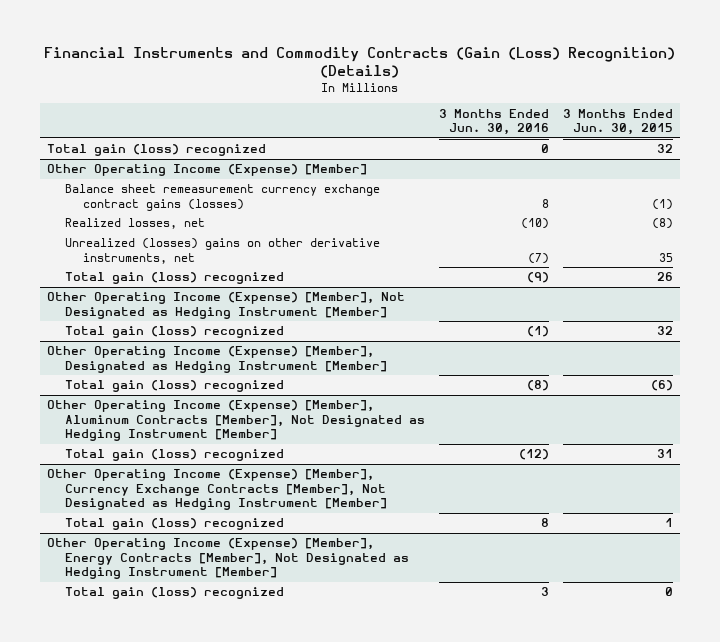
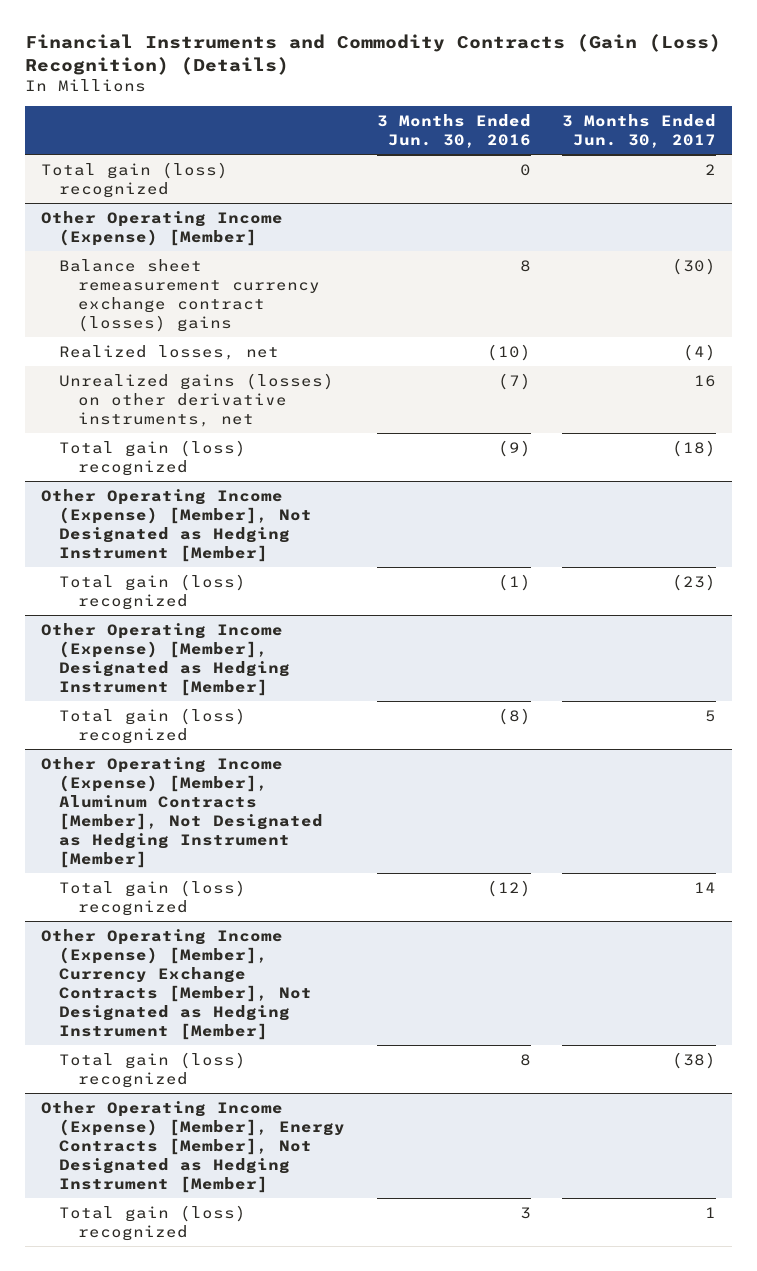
- | 3 Months Ended Jun. 30, 2016 | 3 Months Ended Jun. 30, 2015
+ | 3 Months Ended Jun. 30, 2016 | 3 Months Ended Jun. 30, 2017
@ Other Operating Income (Expense) [Member]
- Balance sheet remeasurement currency exchange contract gains (losses) | 8 | (1)
+ Balance sheet remeasurement currency exchange contract (losses) gains | 8 | (30)
- Unrealized (losses) gains on other derivative instruments, net | (7) | 35
+ Unrealized gains (losses) on other derivative instruments, net | (7) | 16

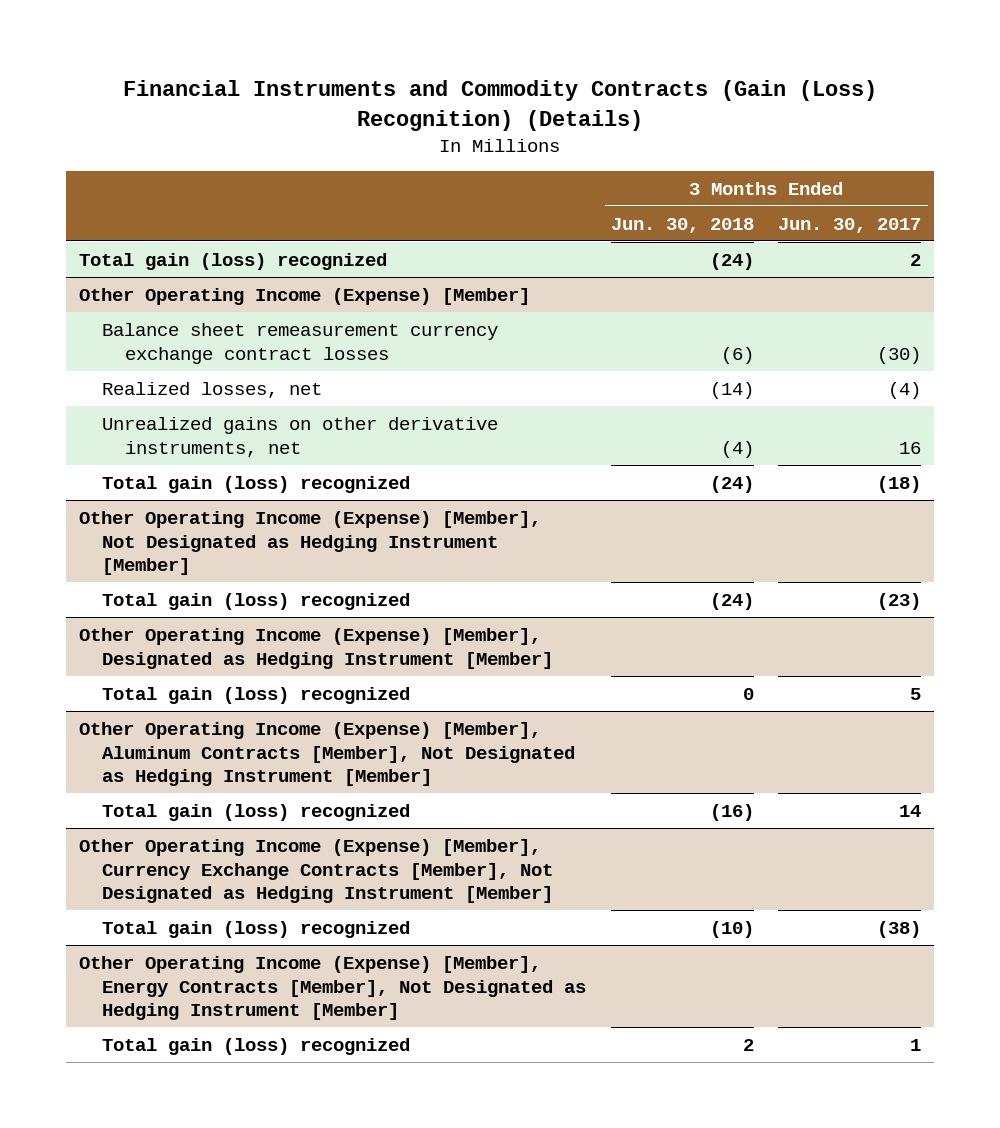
- | 3 Months Ended Jun. 30, 2016 | 3 Months Ended Jun. 30, 2017
+ | 3 Months Ended Jun. 30, 2018 | 3 Months Ended Jun. 30, 2017
@ Other Operating Income (Expense) [Member]
- Balance sheet remeasurement currency exchange contract (losses) gains | 8 | (30)
+ Balance sheet remeasurement currency exchange contract losses | (6) | (30)
- Unrealized gains (losses) on other derivative instruments, net | (7) | 16
+ Unrealized gains on other derivative instruments, net | (4) | 16

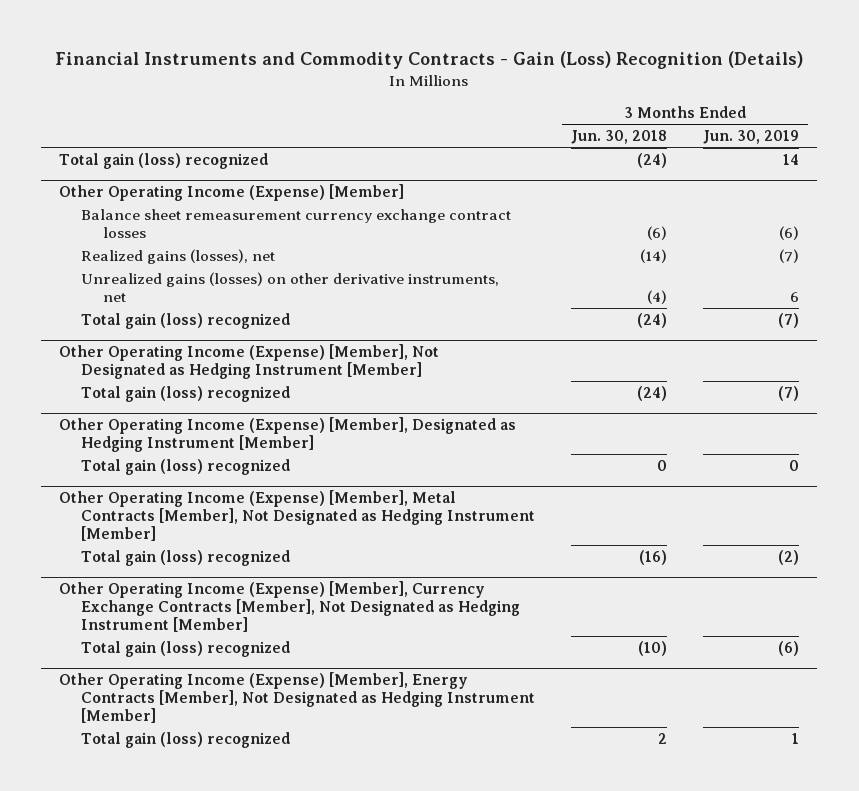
- Financial Instruments and Commodity Contracts (Gain (Loss) Recognition) (Details)
+ Financial Instruments and Commodity Contracts - Gain (Loss) Recognition (Details)
- | 3 Months Ended Jun. 30, 2018 | 3 Months Ended Jun. 30, 2017
+ | 3 Months Ended Jun. 30, 2018 | 3 Months Ended Jun. 30, 2019
@ Other Operating Income (Expense) [Member]
- Realized losses, net | (14) | (4)
- Unrealized gains on other derivative instruments, net | (4) | 16
+ Realized gains (losses), net | (14) | (7)
+ Unrealized gains (losses) on other derivative instruments, net | (4) | 6
- Other Operating Income (Expense) [Member], Aluminum Contracts [Member], Not Designated as Hedging Instrument [Member]
+ Other Operating Income (Expense) [Member], Metal Contracts [Member], Not Designated as Hedging Instrument [Member]

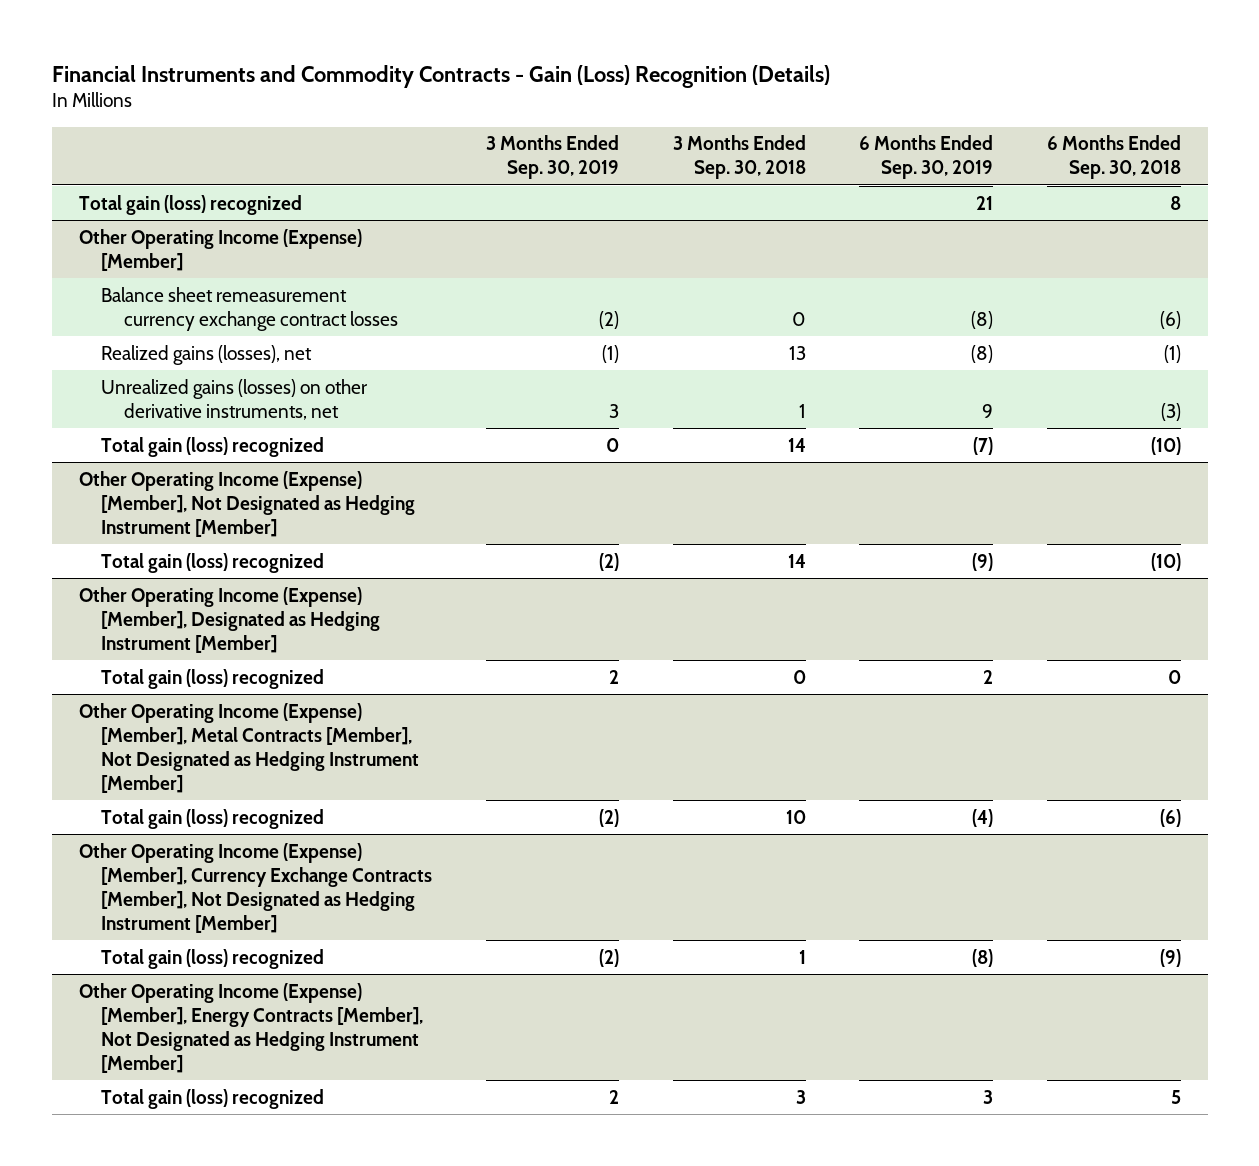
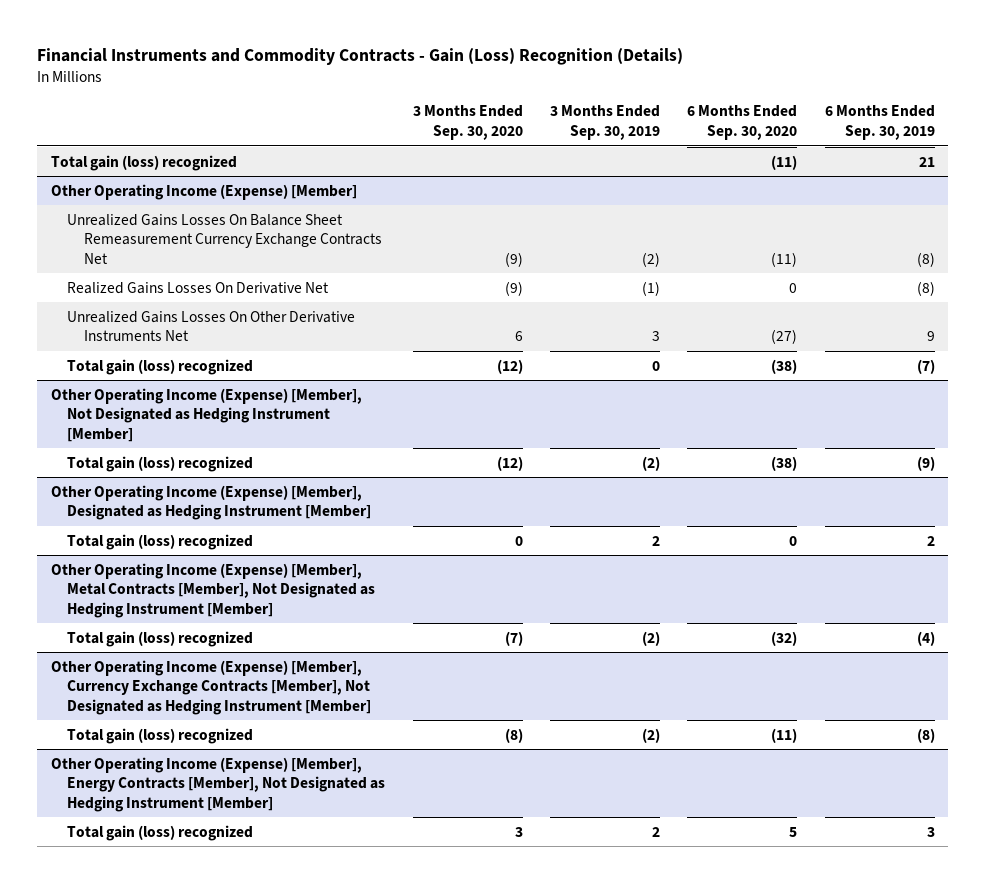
- | 3 Months Ended Sep. 30, 2019 | 3 Months Ended Sep. 30, 2018 | 6 Months Ended Sep. 30, 2019 | 6 Months Ended Sep. 30, 2018
+ | 3 Months Ended Sep. 30, 2020 | 3 Months Ended Sep. 30, 2019 | 6 Months Ended Sep. 30, 2020 | 6 Months Ended Sep. 30, 2019
@ Other Operating Income (Expense) [Member]
- Balance sheet remeasurement currency exchange contract losses | (2) | 0 | (8) | (6)
- Realized gains (losses), net | (1) | 13 | (8) | (1)
- Unrealized gains (losses) on other derivative instruments, net | 3 | 1 | 9 | (3)
+ Unrealized Gains Losses On Balance Sheet Remeasurement Currency Exchange Contracts Net | (9) | (2) | (11) | (8)
+ Realized Gains Losses On Derivative Net | (9) | (1) | 0 | (8)
+ Unrealized Gains Losses On Other Derivative Instruments Net | 6 | 3 | (27) | 9

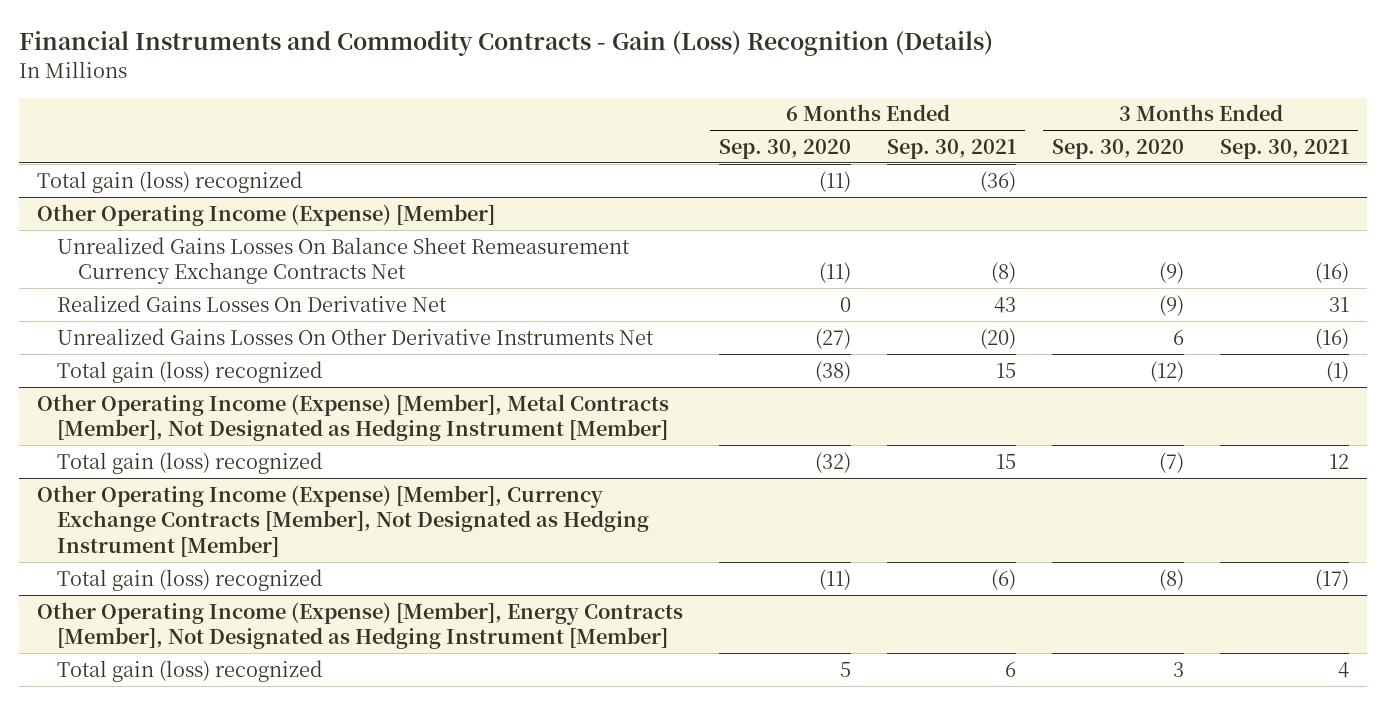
- | 3 Months Ended Sep. 30, 2020 | 3 Months Ended Sep. 30, 2019 | 6 Months Ended Sep. 30, 2020 | 6 Months Ended Sep. 30, 2019
+ | 6 Months Ended Sep. 30, 2020 | 6 Months Ended Sep. 30, 2021 | 3 Months Ended Sep. 30, 2020 | 3 Months Ended Sep. 30, 2021
- Other Operating Income (Expense) [Member], Not Designated as Hedging Instrument [Member]
- Total gain (loss) recognized | (12) | (2) | (38) | (9)
- Other Operating Income (Expense) [Member], Designated as Hedging Instrument [Member]
- Total gain (loss) recognized | 0 | 2 | 0 | 2

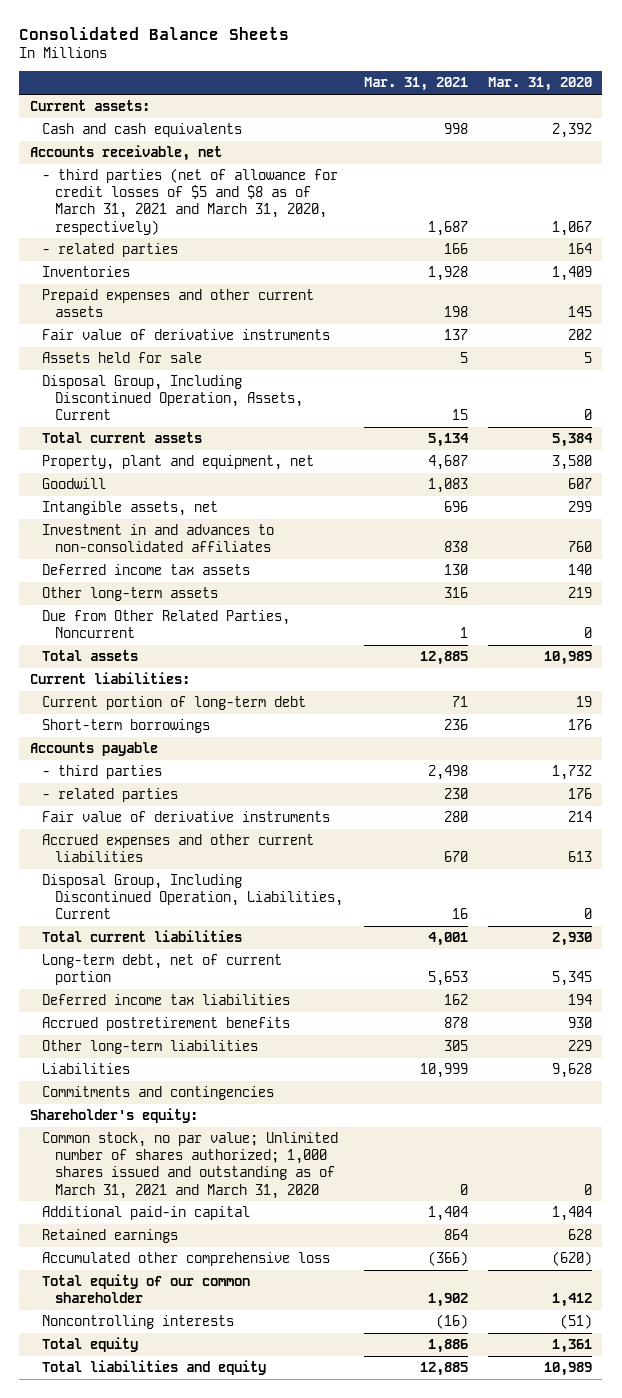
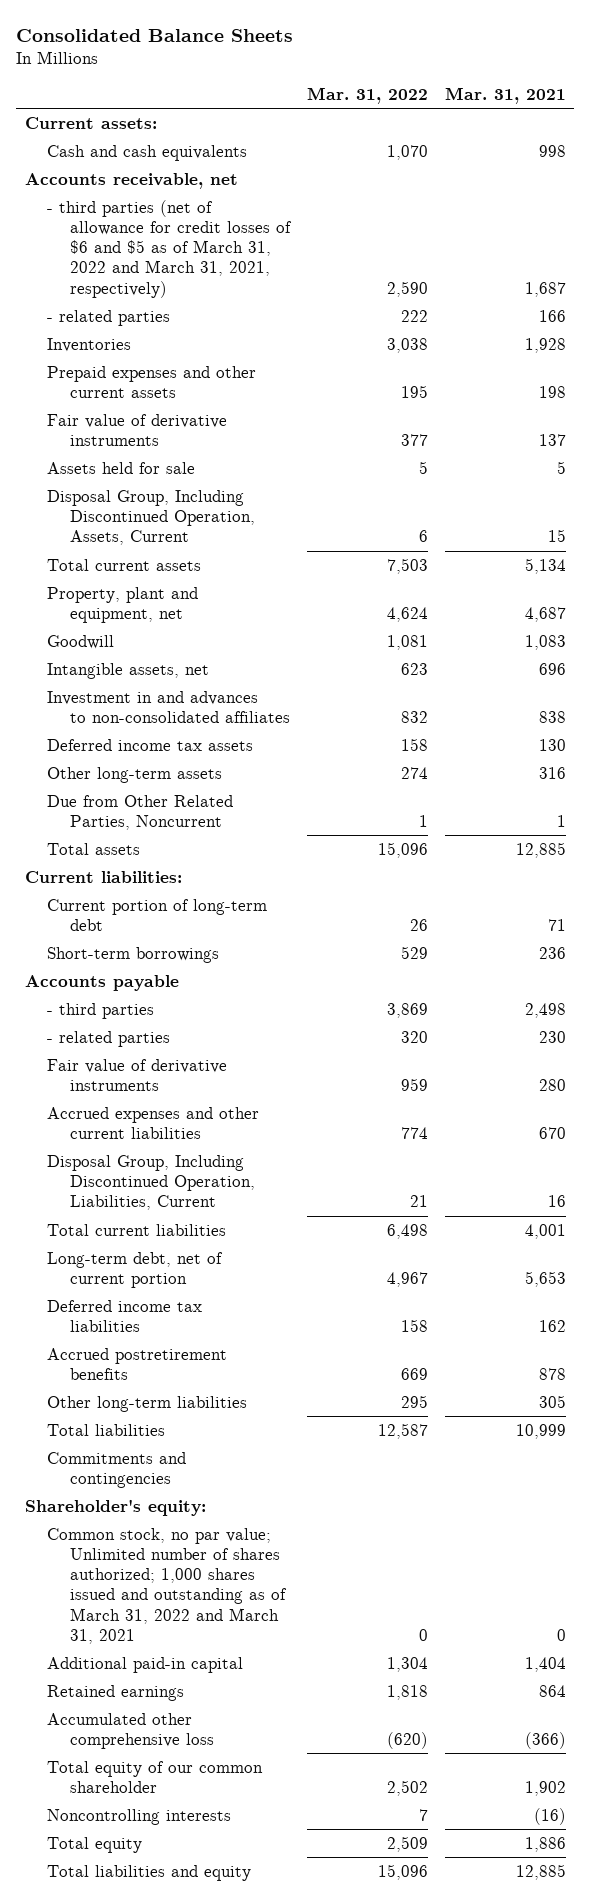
- | Mar. 31, 2021 | Mar. 31, 2020
+ | Mar. 31, 2022 | Mar. 31, 2021
- - third parties (net of allowance for credit losses of $5 and $8 as of March 31, 2021 and March 31, 2020, respectively) | 1,687 | 1,067
+ - third parties (net of allowance for credit losses of $6 and $5 as of March 31, 2022 and March 31, 2021, respectively) | 2,590 | 1,687
- Liabilities | 10,999 | 9,628
+ Total liabilities | 12,587 | 10,999
- Common stock, no par value; Unlimited number of shares authorized; 1,000 shares issued and outstanding as of March 31, 2021 and March 31, 2020 | 0 | 0
+ Common stock, no par value; Unlimited number of shares authorized; 1,000 shares issued and outstanding as of March 31, 2022 and March 31, 2021 | 0 | 0

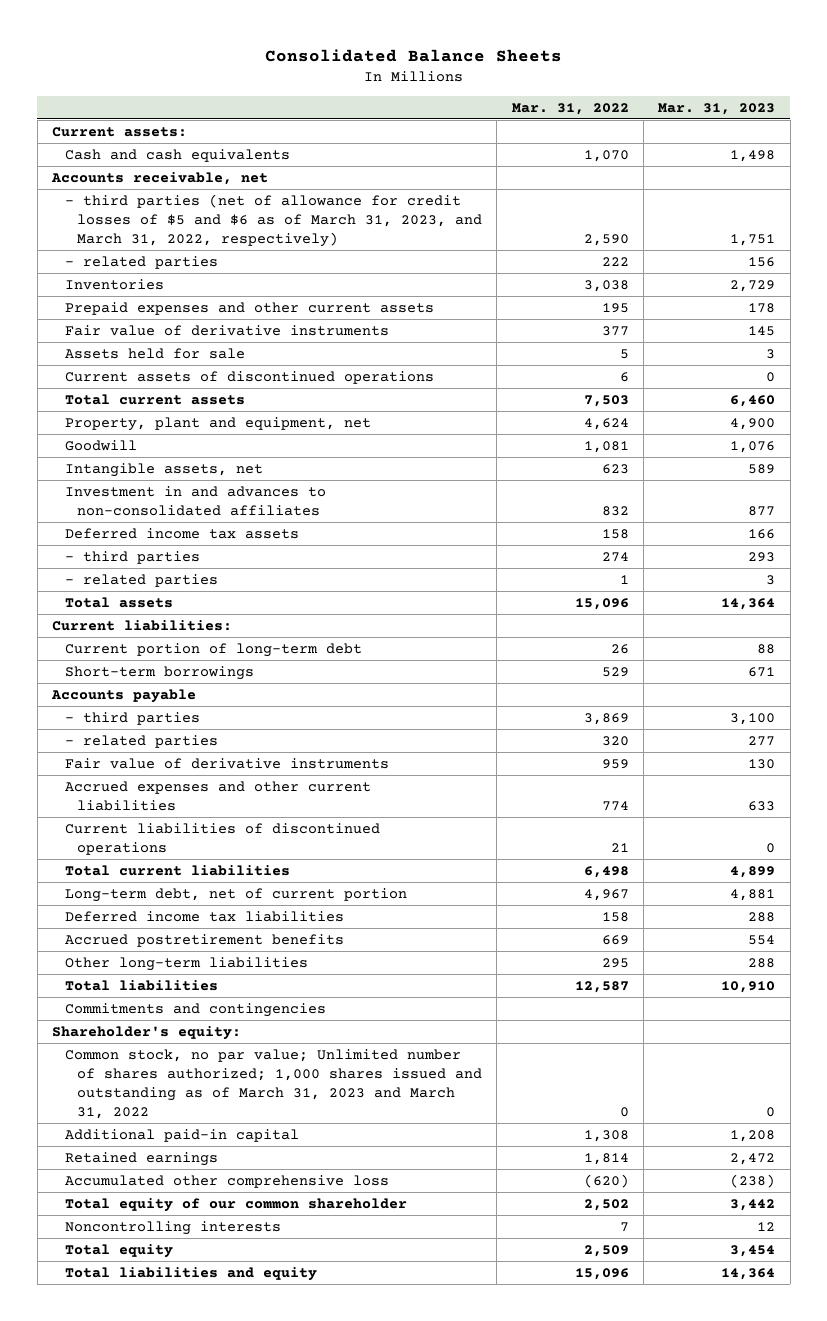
- | Mar. 31, 2022 | Mar. 31, 2021
+ | Mar. 31, 2022 | Mar. 31, 2023
- - third parties (net of allowance for credit losses of $6 and $5 as of March 31, 2022 and March 31, 2021, respectively) | 2,590 | 1,687
+ - third parties (net of allowance for credit losses of $5 and $6 as of March 31, 2023, and March 31, 2022, respectively) | 2,590 | 1,751
- Disposal Group, Including Discontinued Operation, Assets, Current | 6 | 15
+ Current assets of discontinued operations | 6 | 0
- Other long-term assets | 274 | 316
- Due from Other Related Parties, Noncurrent | 1 | 1
+ - third parties | 274 | 293
+ - related parties | 1 | 3
- Disposal Group, Including Discontinued Operation, Liabilities, Current | 21 | 16
+ Current liabilities of discontinued operations | 21 | 0
- Common stock, no par value; Unlimited number of shares authorized; 1,000 shares issued and outstanding as of March 31, 2022 and March 31, 2021 | 0 | 0
- Additional paid-in capital | 1,304 | 1,404
- Retained earnings | 1,818 | 864
+ Common stock, no par value; Unlimited number of shares authorized; 1,000 shares issued and outstanding as of March 31, 2023 and March 31, 2022 | 0 | 0
+ Additional paid-in capital | 1,308 | 1,208
+ Retained earnings | 1,814 | 2,472

